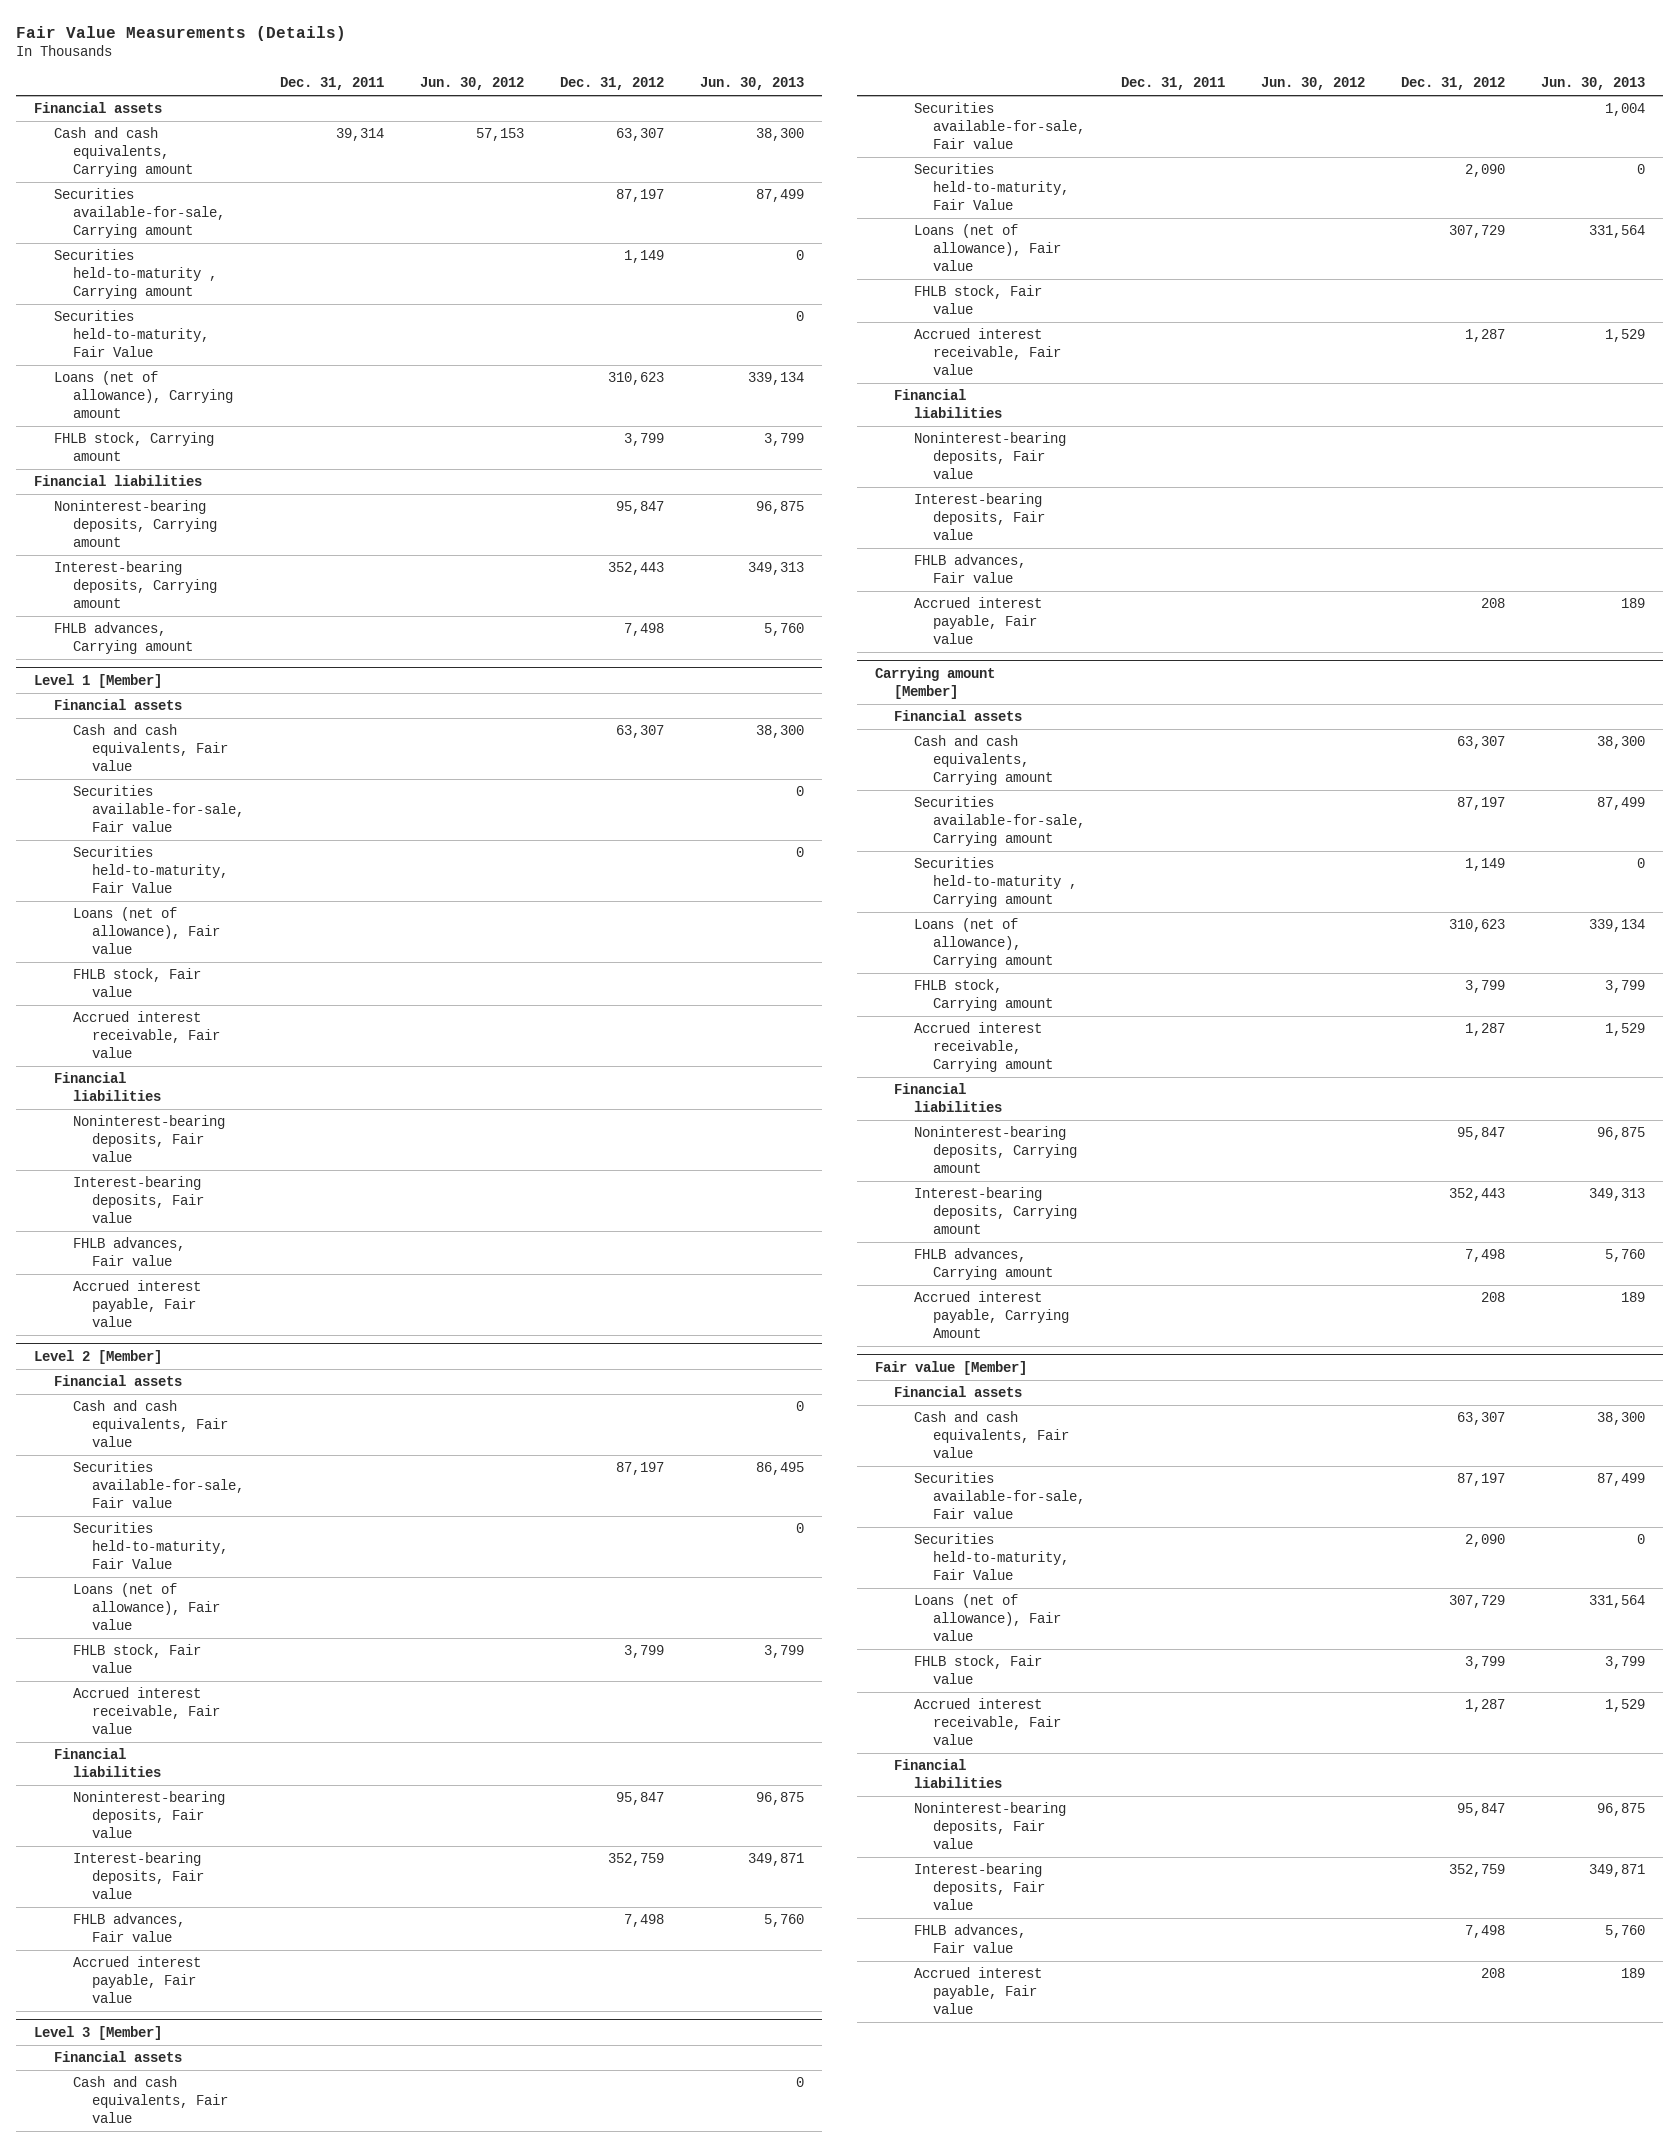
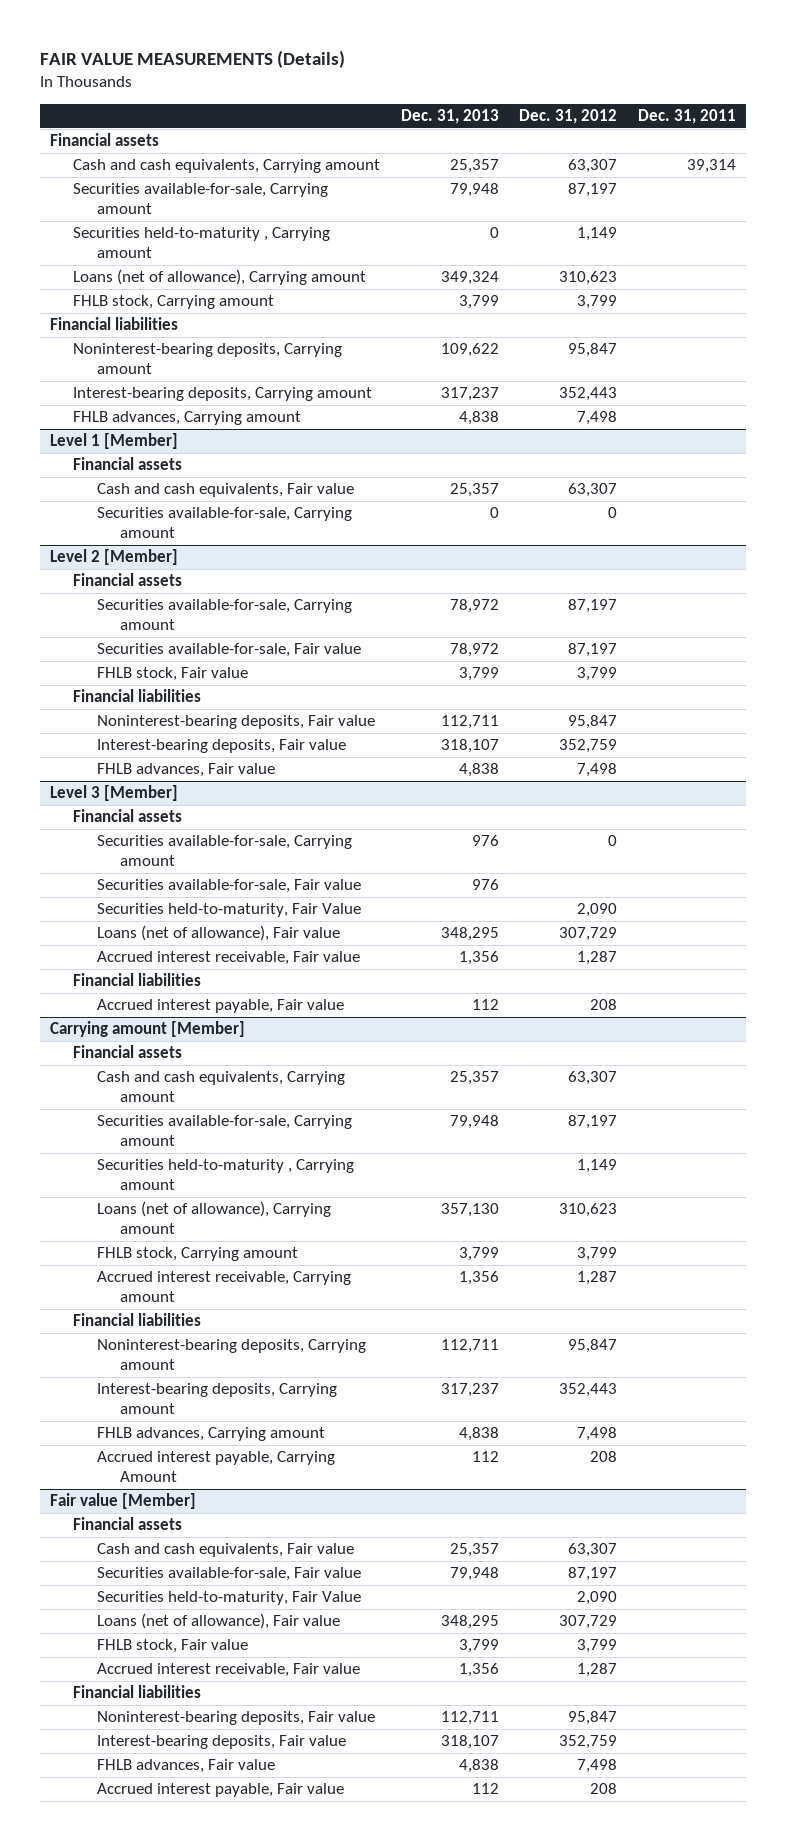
- Fair Value Measurements (Details)
+ FAIR VALUE MEASUREMENTS (Details)
- | Dec. 31, 2011 | Jun. 30, 2012 | Dec. 31, 2012 | Jun. 30, 2013
+ | Dec. 31, 2013 | Dec. 31, 2012 | Dec. 31, 2011
- Securities held-to-maturity, Fair Value | | | | 0
@ Level 1 [Member]
- Securities available-for-sale, Fair value | | | | 0
- Securities held-to-maturity, Fair Value | | | | 0
- Loans (net of allowance), Fair value
- FHLB stock, Fair value
- Accrued interest receivable, Fair value
- Financial liabilities
- Noninterest-bearing deposits, Fair value
- Interest-bearing deposits, Fair value
- FHLB advances, Fair value
- Accrued interest payable, Fair value
+ Securities available-for-sale, Carrying amount | 0 | 0 |
@ Level 2 [Member]
- Cash and cash equivalents, Fair value | | | | 0
+ Securities available-for-sale, Carrying amount | 78,972 | 87,197 |
- Securities held-to-maturity, Fair Value | | | | 0
- Loans (net of allowance), Fair value
- Accrued interest receivable, Fair value
- Accrued interest payable, Fair value
@ Level 3 [Member]
- Cash and cash equivalents, Fair value | | | | 0
+ Securities available-for-sale, Carrying amount | 976 | 0 |
- FHLB stock, Fair value
- Noninterest-bearing deposits, Fair value
- Interest-bearing deposits, Fair value
- FHLB advances, Fair value

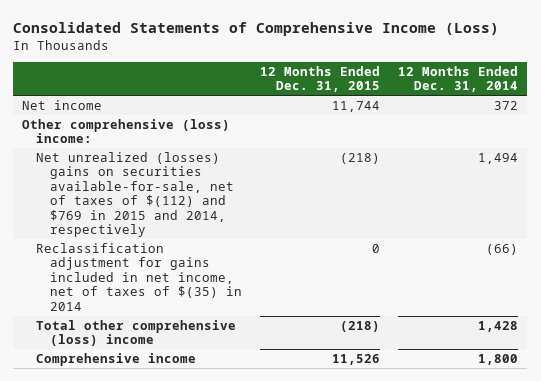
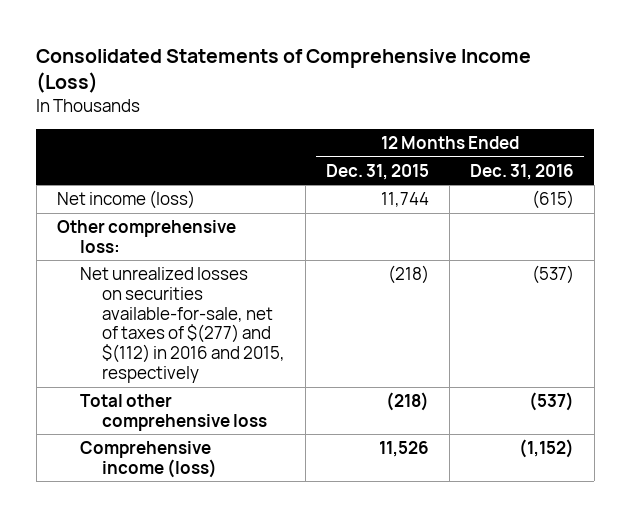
- | 12 Months Ended Dec. 31, 2015 | 12 Months Ended Dec. 31, 2014
+ | 12 Months Ended Dec. 31, 2015 | 12 Months Ended Dec. 31, 2016
- Net income | 11,744 | 372
- Other comprehensive (loss) income:
- Net unrealized (losses) gains on securities available-for-sale, net of taxes of $(112) and $769 in 2015 and 2014, respectively | (218) | 1,494
- Reclassification adjustment for gains included in net income, net of taxes of $(35) in 2014 | 0 | (66)
- Total other comprehensive (loss) income | (218) | 1,428
- Comprehensive income | 11,526 | 1,800
+ Net income (loss) | 11,744 | (615)
+ Other comprehensive loss:
+ Net unrealized losses on securities available-for-sale, net of taxes of $(277) and $(112) in 2016 and 2015, respectively | (218) | (537)
+ Total other comprehensive loss | (218) | (537)
+ Comprehensive income (loss) | 11,526 | (1,152)

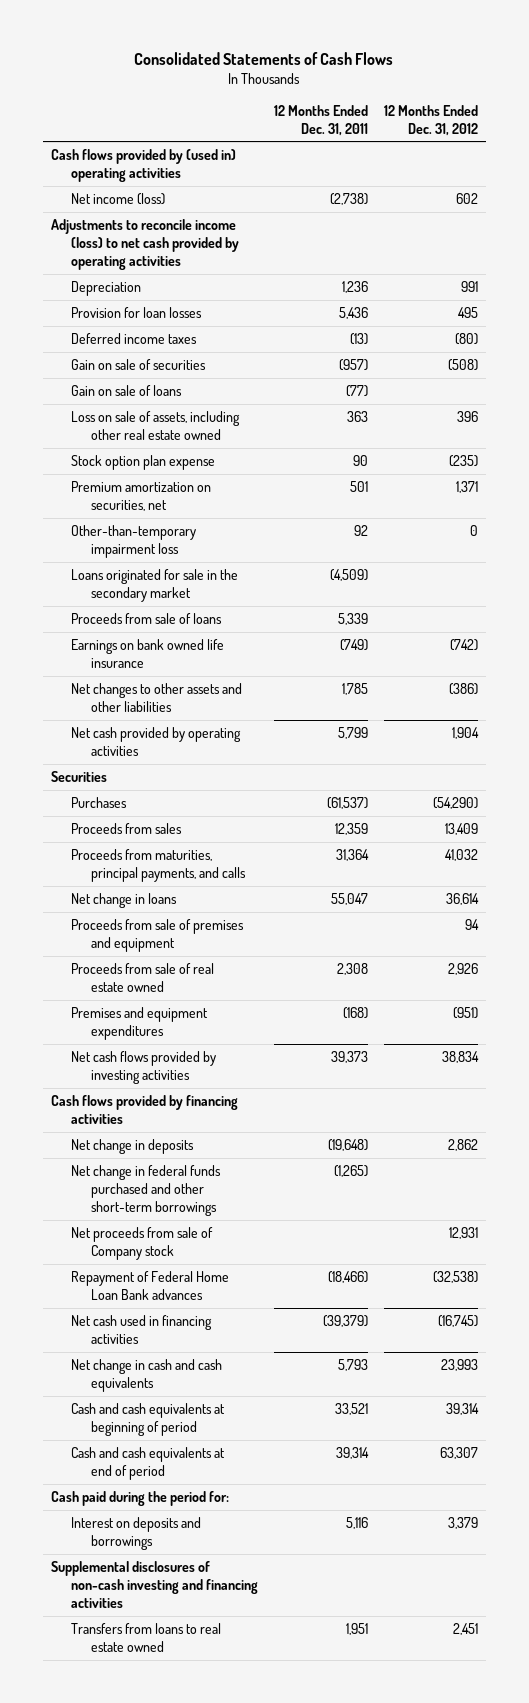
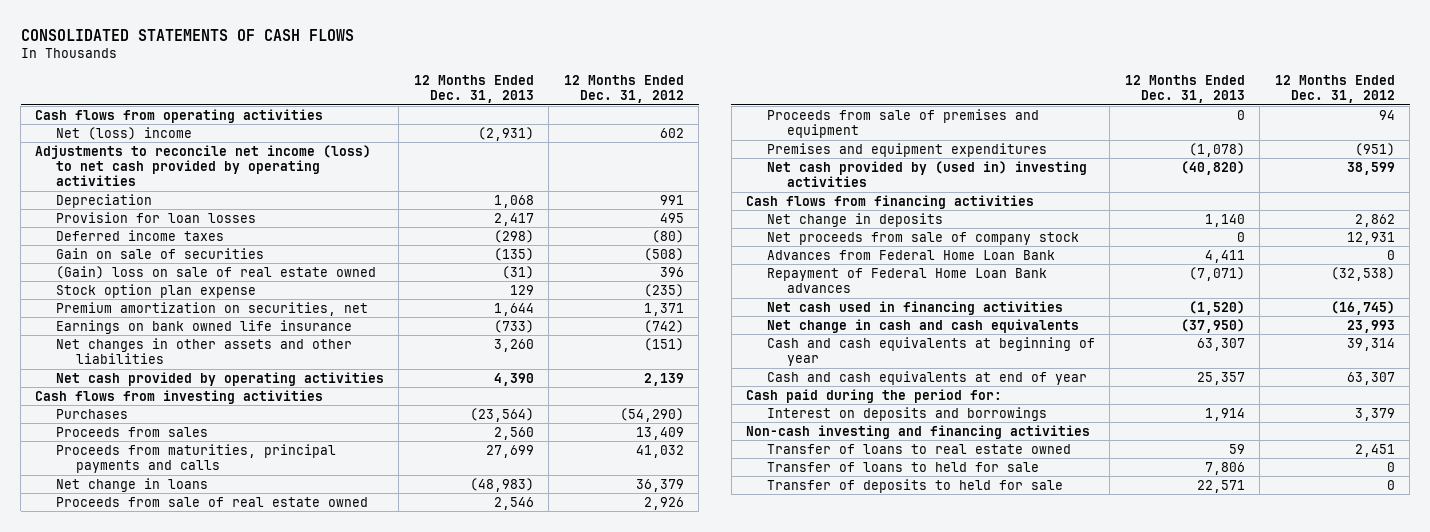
- Consolidated Statements of Cash Flows
+ CONSOLIDATED STATEMENTS OF CASH FLOWS
- | 12 Months Ended Dec. 31, 2011 | 12 Months Ended Dec. 31, 2012
+ | 12 Months Ended Dec. 31, 2013 | 12 Months Ended Dec. 31, 2012
- Cash flows provided by (used in) operating activities
- Net income (loss) | (2,738) | 602
- Adjustments to reconcile income (loss) to net cash provided by operating activities
+ Cash flows from operating activities
+ Net (loss) income | (2,931) | 602
+ Adjustments to reconcile net income (loss) to net cash provided by operating activities
- Gain on sale of loans | (77) |
- Loss on sale of assets, including other real estate owned | 363 | 396
+ (Gain) loss on sale of real estate owned | (31) | 396
- Other-than-temporary impairment loss | 92 | 0
- Loans originated for sale in the secondary market | (4,509) |
- Proceeds from sale of loans | 5,339 |
- Net changes to other assets and other liabilities | 1,785 | (386)
- Net cash provided by operating activities | 5,799 | 1,904
- Securities
+ Net changes in other assets and other liabilities | 3,260 | (151)
+ Net cash provided by operating activities | 4,390 | 2,139
+ Cash flows from investing activities
- Proceeds from maturities, principal payments, and calls | 31,364 | 41,032
- Net change in loans | 55,047 | 36,614
+ Proceeds from maturities, principal payments and calls | 27,699 | 41,032
+ Net change in loans | (48,983) | 36,379
moved down: Proceeds from sale of premises and equipment | 0 | 94
- Net cash flows provided by investing activities | 39,373 | 38,834
- Cash flows provided by financing activities
+ Net cash provided by (used in) investing activities | (40,820) | 38,599
+ Cash flows from financing activities
- Net change in federal funds purchased and other short-term borrowings | (1,265) |
- Net proceeds from sale of Company stock | | 12,931
+ Net proceeds from sale of company stock | 0 | 12,931
+ Advances from Federal Home Loan Bank | 4,411 | 0
- Cash and cash equivalents at beginning of period | 33,521 | 39,314
- Cash and cash equivalents at end of period | 39,314 | 63,307
+ Cash and cash equivalents at beginning of year | 63,307 | 39,314
+ Cash and cash equivalents at end of year | 25,357 | 63,307
- Supplemental disclosures of non-cash investing and financing activities
- Transfers from loans to real estate owned | 1,951 | 2,451
+ Non-cash investing and financing activities
+ Transfer of loans to real estate owned | 59 | 2,451
+ Transfer of loans to held for sale | 7,806 | 0
+ Transfer of deposits to held for sale | 22,571 | 0

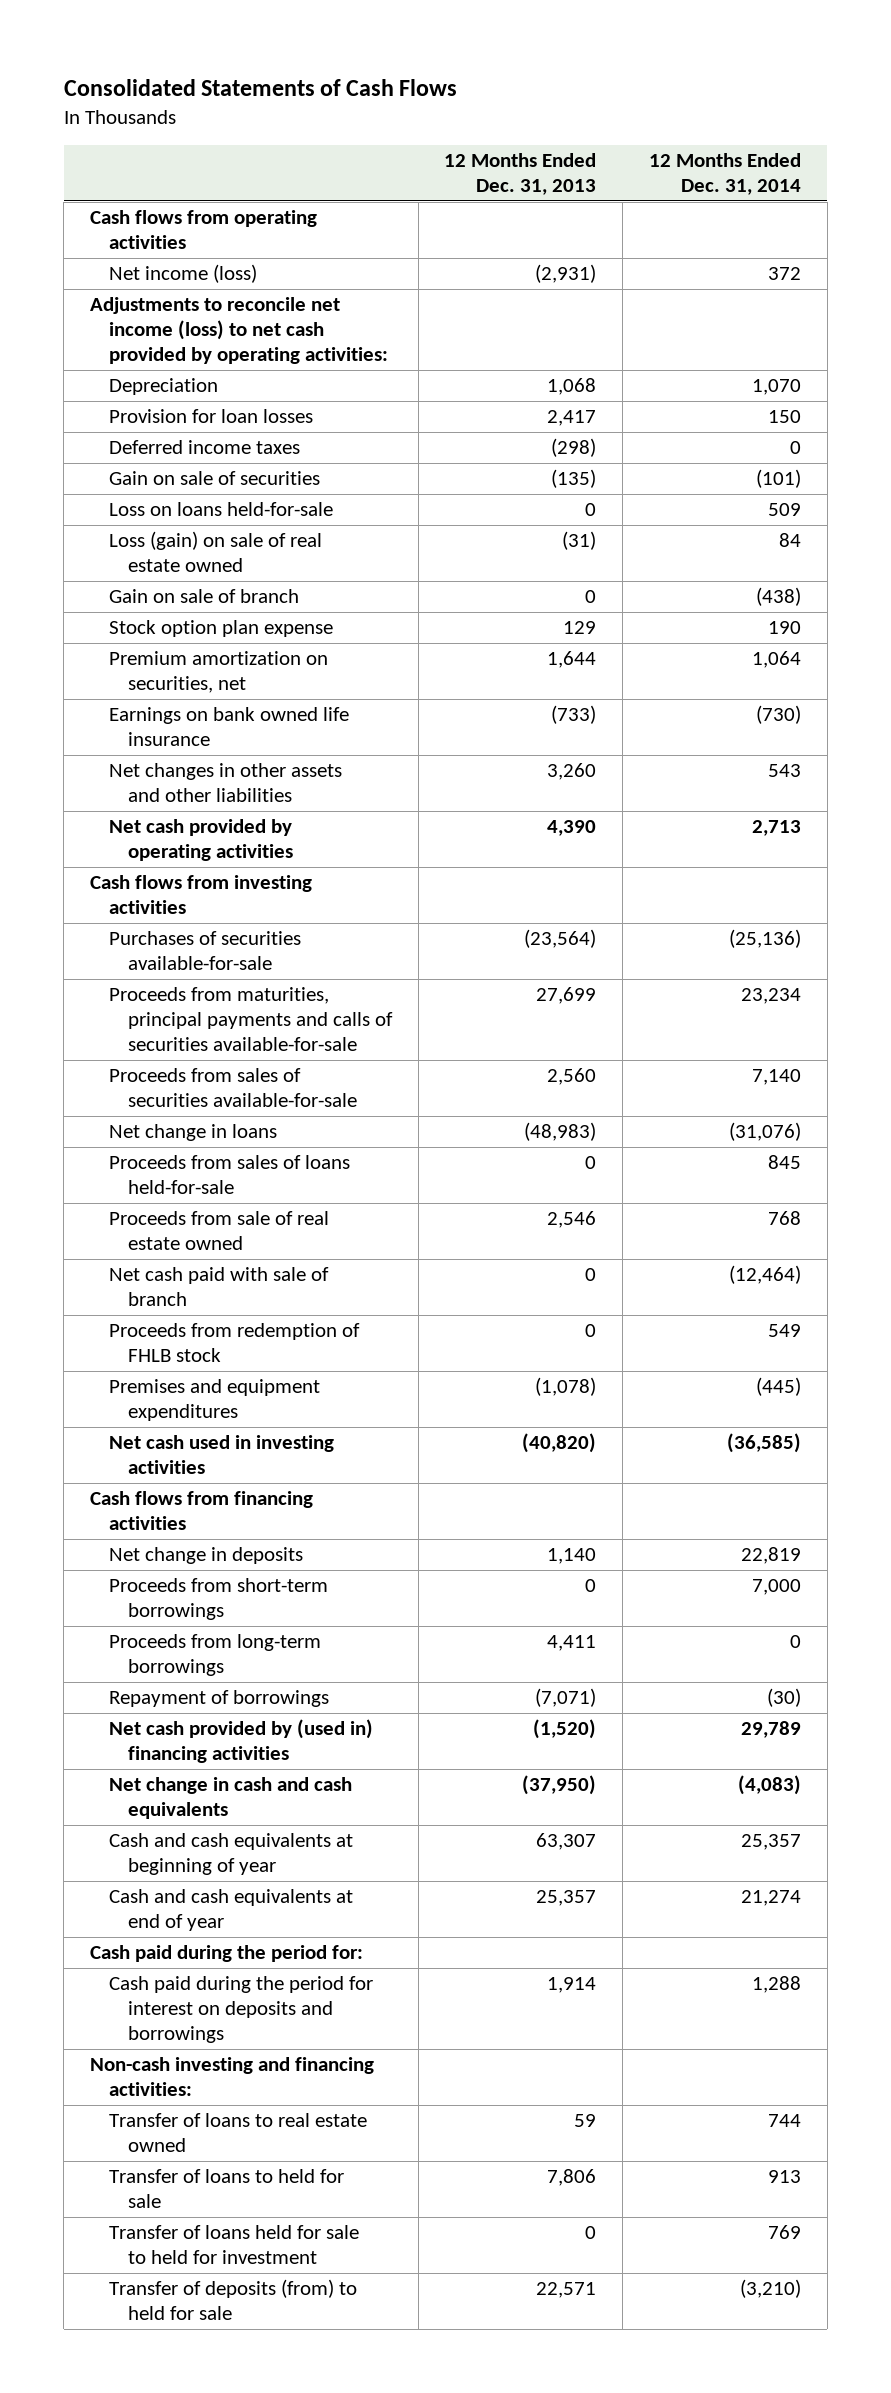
- CONSOLIDATED STATEMENTS OF CASH FLOWS
+ Consolidated Statements of Cash Flows
- | 12 Months Ended Dec. 31, 2013 | 12 Months Ended Dec. 31, 2012
+ | 12 Months Ended Dec. 31, 2013 | 12 Months Ended Dec. 31, 2014
- Net (loss) income | (2,931) | 602
- Adjustments to reconcile net income (loss) to net cash provided by operating activities
+ Net income (loss) | (2,931) | 372
+ Adjustments to reconcile net income (loss) to net cash provided by operating activities:
- (Gain) loss on sale of real estate owned | (31) | 396
+ Loss on loans held-for-sale | 0 | 509
+ Loss (gain) on sale of real estate owned | (31) | 84
+ Gain on sale of branch | 0 | (438)
- Purchases | (23,564) | (54,290)
- Proceeds from sales | 2,560 | 13,409
- Proceeds from maturities, principal payments and calls | 27,699 | 41,032
+ Purchases of securities available-for-sale | (23,564) | (25,136)
+ Proceeds from maturities, principal payments and calls of securities available-for-sale | 27,699 | 23,234
+ Proceeds from sales of securities available-for-sale | 2,560 | 7,140
+ Proceeds from sales of loans held-for-sale | 0 | 845
- Proceeds from sale of premises and equipment | 0 | 94
+ Net cash paid with sale of branch | 0 | (12,464)
+ Proceeds from redemption of FHLB stock | 0 | 549
- Net cash provided by (used in) investing activities | (40,820) | 38,599
+ Net cash used in investing activities | (40,820) | (36,585)
- Net proceeds from sale of company stock | 0 | 12,931
- Advances from Federal Home Loan Bank | 4,411 | 0
- Repayment of Federal Home Loan Bank advances | (7,071) | (32,538)
- Net cash used in financing activities | (1,520) | (16,745)
+ Proceeds from short-term borrowings | 0 | 7,000
+ Proceeds from long-term borrowings | 4,411 | 0
+ Repayment of borrowings | (7,071) | (30)
+ Net cash provided by (used in) financing activities | (1,520) | 29,789
- Interest on deposits and borrowings | 1,914 | 3,379
- Non-cash investing and financing activities
+ Cash paid during the period for interest on deposits and borrowings | 1,914 | 1,288
+ Non-cash investing and financing activities:
- Transfer of deposits to held for sale | 22,571 | 0
+ Transfer of loans held for sale to held for investment | 0 | 769
+ Transfer of deposits (from) to held for sale | 22,571 | (3,210)

